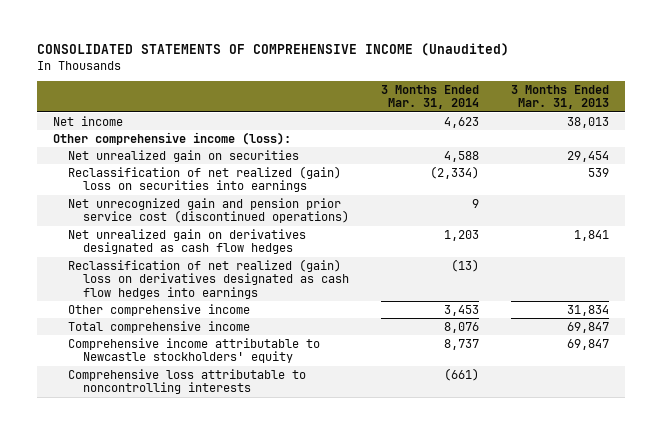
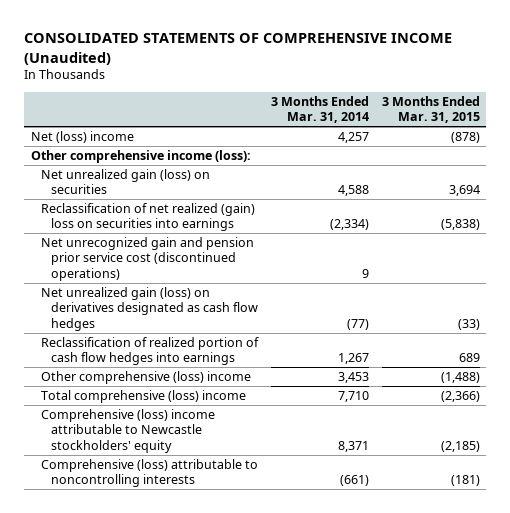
- | 3 Months Ended Mar. 31, 2014 | 3 Months Ended Mar. 31, 2013
+ | 3 Months Ended Mar. 31, 2014 | 3 Months Ended Mar. 31, 2015
- Net income | 4,623 | 38,013
+ Net (loss) income | 4,257 | (878)
- Net unrealized gain on securities | 4,588 | 29,454
+ Net unrealized gain (loss) on securities | 4,588 | 3,694
- Net unrealized gain on derivatives designated as cash flow hedges | 1,203 | 1,841
- Reclassification of net realized (gain) loss on derivatives designated as cash flow hedges into earnings | (13) |
- Other comprehensive income | 3,453 | 31,834
- Total comprehensive income | 8,076 | 69,847
- Comprehensive income attributable to Newcastle stockholders' equity | 8,737 | 69,847
- Comprehensive loss attributable to noncontrolling interests | (661) |
+ Net unrealized gain (loss) on derivatives designated as cash flow hedges | (77) | (33)
+ Reclassification of realized portion of cash flow hedges into earnings | 1,267 | 689
+ Other comprehensive (loss) income | 3,453 | (1,488)
+ Total comprehensive (loss) income | 7,710 | (2,366)
+ Comprehensive (loss) income attributable to Newcastle stockholders' equity | 8,371 | (2,185)
+ Comprehensive (loss) attributable to noncontrolling interests | (661) | (181)

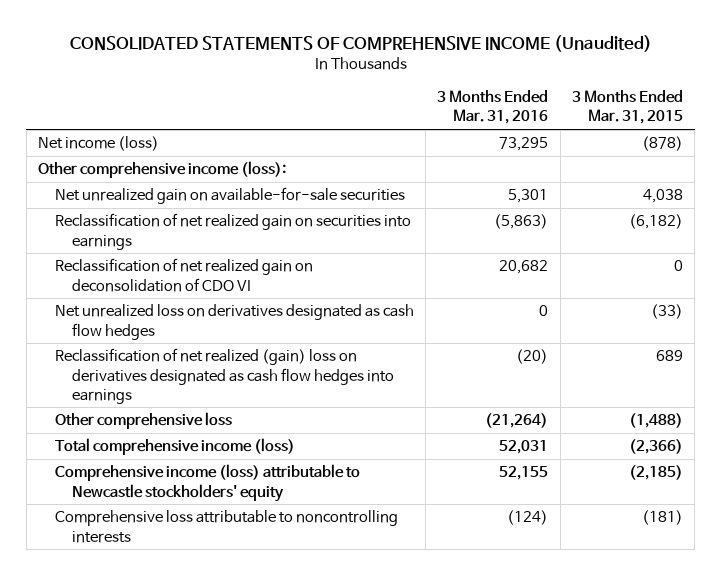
- | 3 Months Ended Mar. 31, 2014 | 3 Months Ended Mar. 31, 2015
+ | 3 Months Ended Mar. 31, 2016 | 3 Months Ended Mar. 31, 2015
- Net (loss) income | 4,257 | (878)
+ Net income (loss) | 73,295 | (878)
- Net unrealized gain (loss) on securities | 4,588 | 3,694
- Reclassification of net realized (gain) loss on securities into earnings | (2,334) | (5,838)
- Net unrecognized gain and pension prior service cost (discontinued operations) | 9 |
- Net unrealized gain (loss) on derivatives designated as cash flow hedges | (77) | (33)
- Reclassification of realized portion of cash flow hedges into earnings | 1,267 | 689
- Other comprehensive (loss) income | 3,453 | (1,488)
- Total comprehensive (loss) income | 7,710 | (2,366)
- Comprehensive (loss) income attributable to Newcastle stockholders' equity | 8,371 | (2,185)
- Comprehensive (loss) attributable to noncontrolling interests | (661) | (181)
+ Net unrealized gain on available-for-sale securities | 5,301 | 4,038
+ Reclassification of net realized gain on securities into earnings | (5,863) | (6,182)
+ Reclassification of net realized gain on deconsolidation of CDO VI | 20,682 | 0
+ Net unrealized loss on derivatives designated as cash flow hedges | 0 | (33)
+ Reclassification of net realized (gain) loss on derivatives designated as cash flow hedges into earnings | (20) | 689
+ Other comprehensive loss | (21,264) | (1,488)
+ Total comprehensive income (loss) | 52,031 | (2,366)
+ Comprehensive income (loss) attributable to Newcastle stockholders' equity | 52,155 | (2,185)
+ Comprehensive loss attributable to noncontrolling interests | (124) | (181)

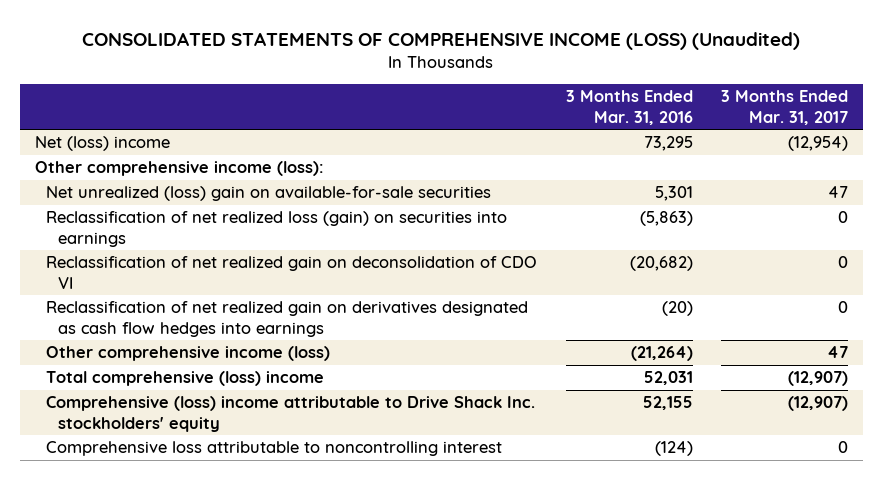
- CONSOLIDATED STATEMENTS OF COMPREHENSIVE INCOME (Unaudited)
+ CONSOLIDATED STATEMENTS OF COMPREHENSIVE INCOME (LOSS) (Unaudited)
- | 3 Months Ended Mar. 31, 2016 | 3 Months Ended Mar. 31, 2015
+ | 3 Months Ended Mar. 31, 2016 | 3 Months Ended Mar. 31, 2017
- Net income (loss) | 73,295 | (878)
+ Net (loss) income | 73,295 | (12,954)
- Net unrealized gain on available-for-sale securities | 5,301 | 4,038
- Reclassification of net realized gain on securities into earnings | (5,863) | (6,182)
- Reclassification of net realized gain on deconsolidation of CDO VI | 20,682 | 0
- Net unrealized loss on derivatives designated as cash flow hedges | 0 | (33)
- Reclassification of net realized (gain) loss on derivatives designated as cash flow hedges into earnings | (20) | 689
- Other comprehensive loss | (21,264) | (1,488)
- Total comprehensive income (loss) | 52,031 | (2,366)
- Comprehensive income (loss) attributable to Newcastle stockholders' equity | 52,155 | (2,185)
- Comprehensive loss attributable to noncontrolling interests | (124) | (181)
+ Net unrealized (loss) gain on available-for-sale securities | 5,301 | 47
+ Reclassification of net realized loss (gain) on securities into earnings | (5,863) | 0
+ Reclassification of net realized gain on deconsolidation of CDO VI | (20,682) | 0
+ Reclassification of net realized gain on derivatives designated as cash flow hedges into earnings | (20) | 0
+ Other comprehensive income (loss) | (21,264) | 47
+ Total comprehensive (loss) income | 52,031 | (12,907)
+ Comprehensive (loss) income attributable to Drive Shack Inc. stockholders' equity | 52,155 | (12,907)
+ Comprehensive loss attributable to noncontrolling interest | (124) | 0

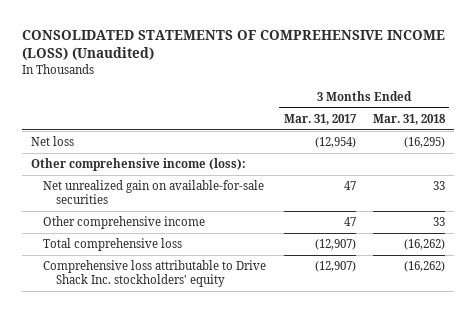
- | 3 Months Ended Mar. 31, 2016 | 3 Months Ended Mar. 31, 2017
+ | 3 Months Ended Mar. 31, 2017 | 3 Months Ended Mar. 31, 2018
- Net (loss) income | 73,295 | (12,954)
+ Net loss | (12,954) | (16,295)
- Net unrealized (loss) gain on available-for-sale securities | 5,301 | 47
- Reclassification of net realized loss (gain) on securities into earnings | (5,863) | 0
- Reclassification of net realized gain on deconsolidation of CDO VI | (20,682) | 0
- Reclassification of net realized gain on derivatives designated as cash flow hedges into earnings | (20) | 0
- Other comprehensive income (loss) | (21,264) | 47
- Total comprehensive (loss) income | 52,031 | (12,907)
- Comprehensive (loss) income attributable to Drive Shack Inc. stockholders' equity | 52,155 | (12,907)
- Comprehensive loss attributable to noncontrolling interest | (124) | 0
+ Net unrealized gain on available-for-sale securities | 47 | 33
+ Other comprehensive income | 47 | 33
+ Total comprehensive loss | (12,907) | (16,262)
+ Comprehensive loss attributable to Drive Shack Inc. stockholders' equity | (12,907) | (16,262)

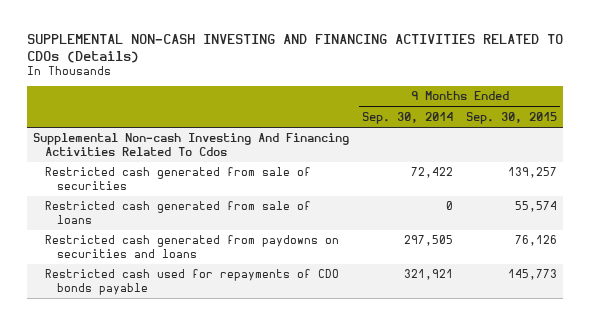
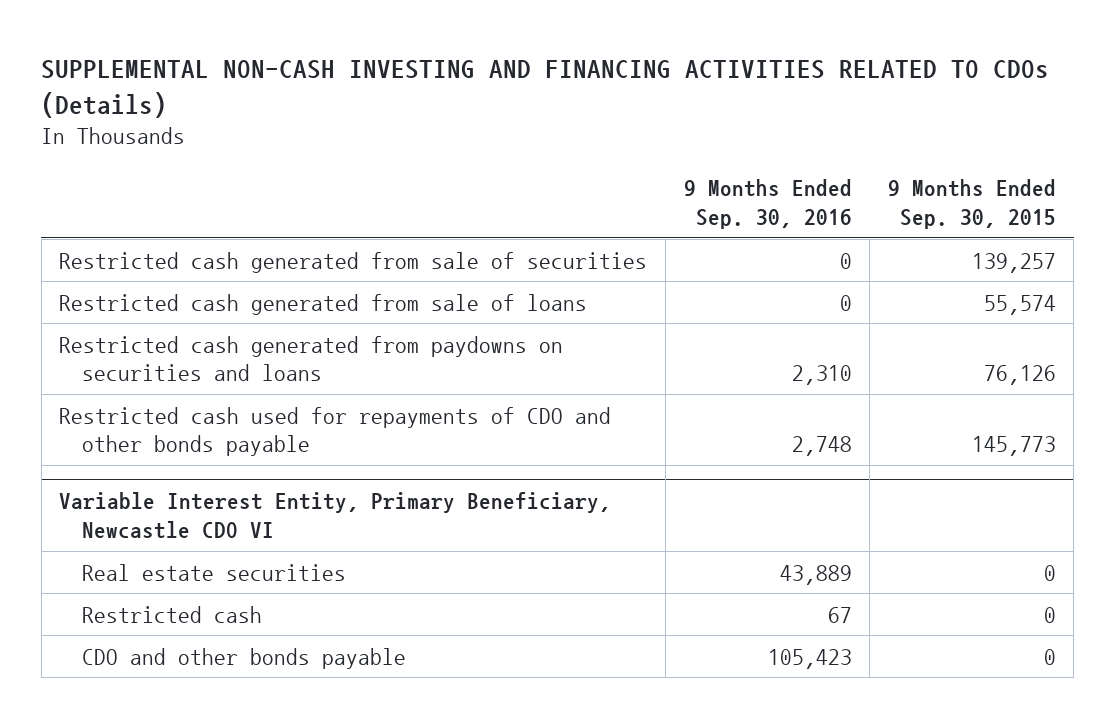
- | 9 Months Ended Sep. 30, 2014 | 9 Months Ended Sep. 30, 2015
+ | 9 Months Ended Sep. 30, 2016 | 9 Months Ended Sep. 30, 2015
- Supplemental Non-cash Investing And Financing Activities Related To Cdos
- Restricted cash used for repayments of CDO bonds payable | 321,921 | 145,773
+ Restricted cash used for repayments of CDO and other bonds payable | 2,748 | 145,773
+ Variable Interest Entity, Primary Beneficiary, Newcastle CDO VI
+ Real estate securities | 43,889 | 0
+ Restricted cash | 67 | 0
+ CDO and other bonds payable | 105,423 | 0

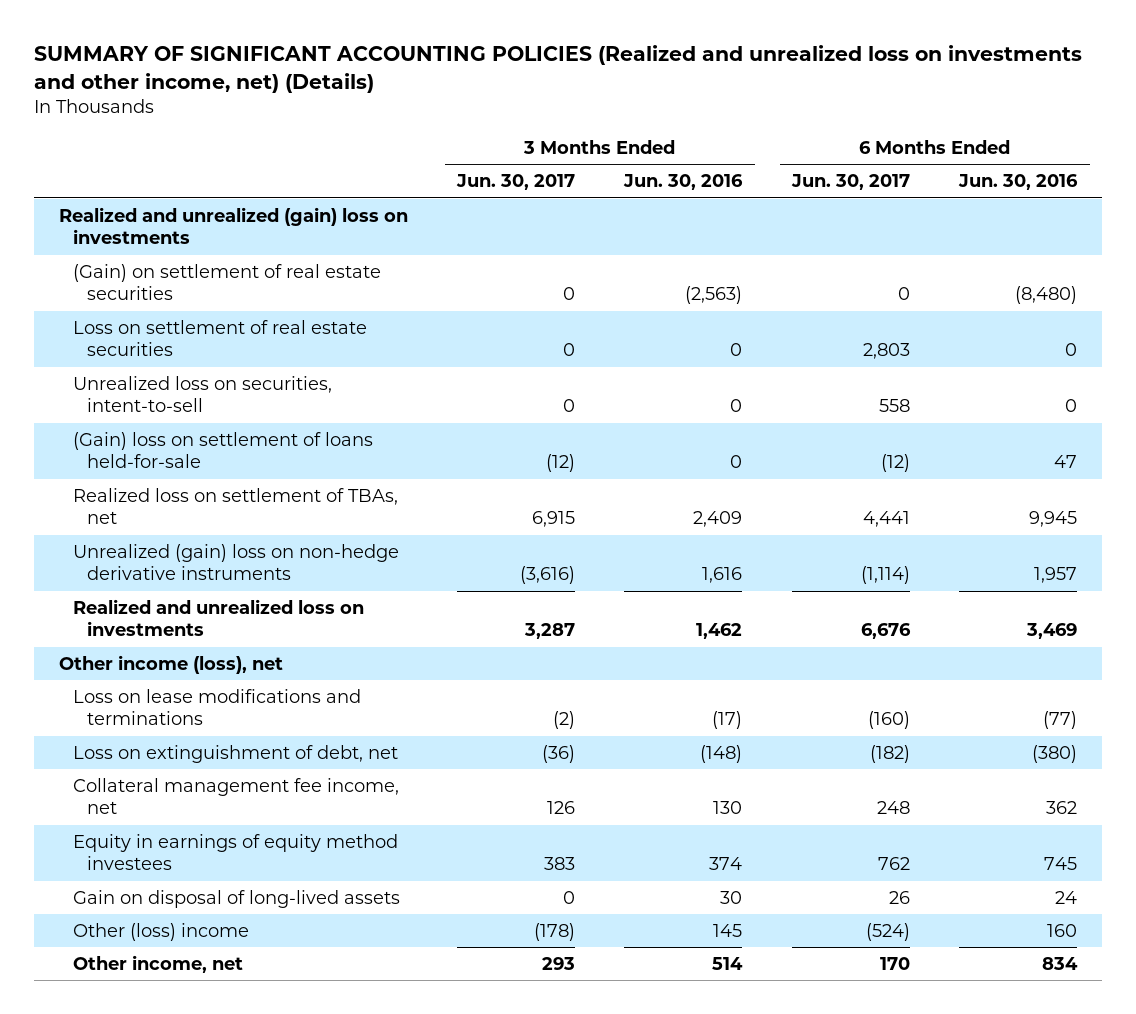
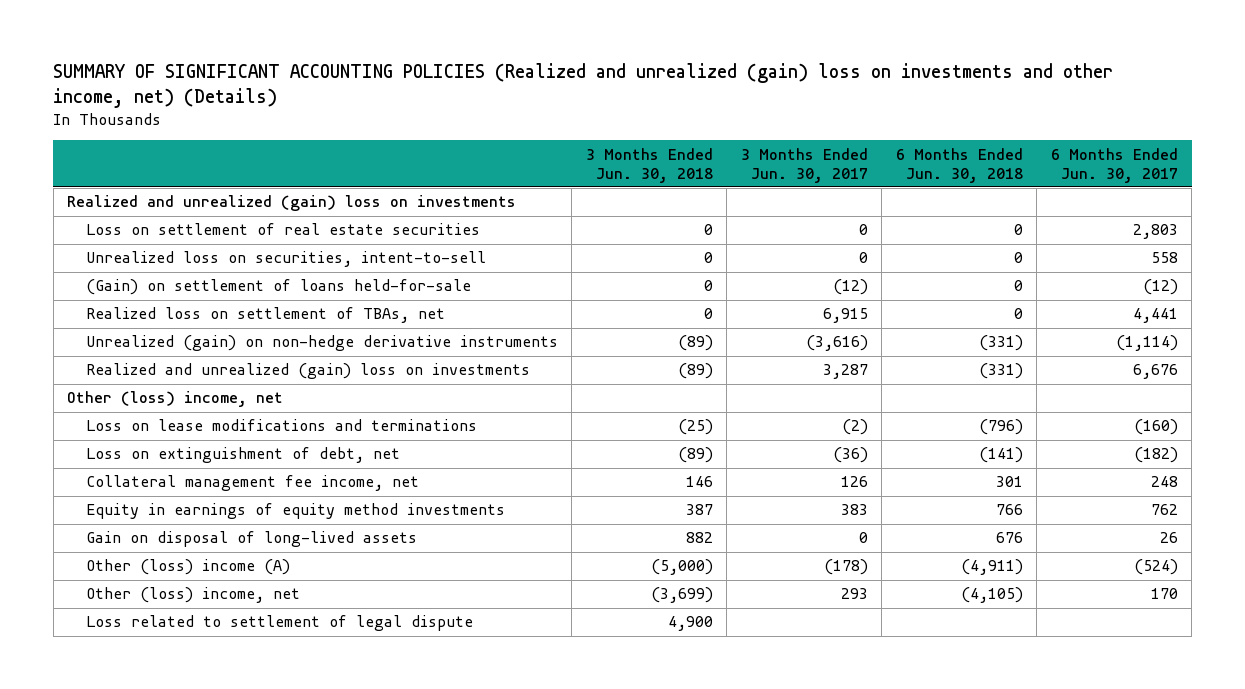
- SUMMARY OF SIGNIFICANT ACCOUNTING POLICIES (Realized and unrealized loss on investments and other income, net) (Details)
+ SUMMARY OF SIGNIFICANT ACCOUNTING POLICIES (Realized and unrealized (gain) loss on investments and other income, net) (Details)
- | 3 Months Ended Jun. 30, 2017 | 3 Months Ended Jun. 30, 2016 | 6 Months Ended Jun. 30, 2017 | 6 Months Ended Jun. 30, 2016
+ | 3 Months Ended Jun. 30, 2018 | 3 Months Ended Jun. 30, 2017 | 6 Months Ended Jun. 30, 2018 | 6 Months Ended Jun. 30, 2017
- (Gain) on settlement of real estate securities | 0 | (2,563) | 0 | (8,480)
- (Gain) loss on settlement of loans held-for-sale | (12) | 0 | (12) | 47
+ (Gain) on settlement of loans held-for-sale | 0 | (12) | 0 | (12)
- Unrealized (gain) loss on non-hedge derivative instruments | (3,616) | 1,616 | (1,114) | 1,957
- Realized and unrealized loss on investments | 3,287 | 1,462 | 6,676 | 3,469
- Other income (loss), net
+ Unrealized (gain) on non-hedge derivative instruments | (89) | (3,616) | (331) | (1,114)
+ Realized and unrealized (gain) loss on investments | (89) | 3,287 | (331) | 6,676
+ Other (loss) income, net
- Equity in earnings of equity method investees | 383 | 374 | 762 | 745
+ Equity in earnings of equity method investments | 387 | 383 | 766 | 762
- Other (loss) income | (178) | 145 | (524) | 160
- Other income, net | 293 | 514 | 170 | 834
+ Other (loss) income (A) | (5,000) | (178) | (4,911) | (524)
+ Other (loss) income, net | (3,699) | 293 | (4,105) | 170
+ Loss related to settlement of legal dispute | 4,900 | | |

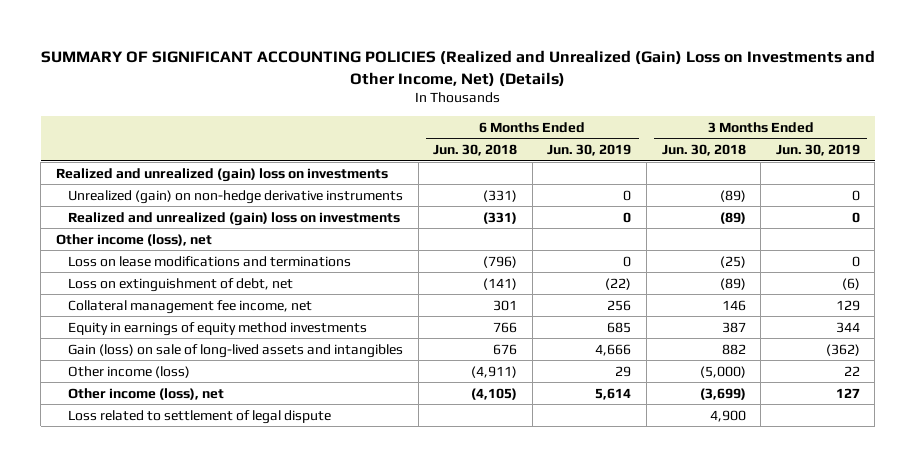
- SUMMARY OF SIGNIFICANT ACCOUNTING POLICIES (Realized and unrealized (gain) loss on investments and other income, net) (Details)
+ SUMMARY OF SIGNIFICANT ACCOUNTING POLICIES (Realized and Unrealized (Gain) Loss on Investments and Other Income, Net) (Details)
- | 3 Months Ended Jun. 30, 2018 | 3 Months Ended Jun. 30, 2017 | 6 Months Ended Jun. 30, 2018 | 6 Months Ended Jun. 30, 2017
+ | 6 Months Ended Jun. 30, 2018 | 6 Months Ended Jun. 30, 2019 | 3 Months Ended Jun. 30, 2018 | 3 Months Ended Jun. 30, 2019
- Loss on settlement of real estate securities | 0 | 0 | 0 | 2,803
- Unrealized loss on securities, intent-to-sell | 0 | 0 | 0 | 558
- (Gain) on settlement of loans held-for-sale | 0 | (12) | 0 | (12)
- Realized loss on settlement of TBAs, net | 0 | 6,915 | 0 | 4,441
- Other (loss) income, net
+ Other income (loss), net
- Gain on disposal of long-lived assets | 882 | 0 | 676 | 26
- Other (loss) income (A) | (5,000) | (178) | (4,911) | (524)
- Other (loss) income, net | (3,699) | 293 | (4,105) | 170
+ Gain (loss) on sale of long-lived assets and intangibles | 676 | 4,666 | 882 | (362)
+ Other income (loss) | (4,911) | 29 | (5,000) | 22
+ Other income (loss), net | (4,105) | 5,614 | (3,699) | 127

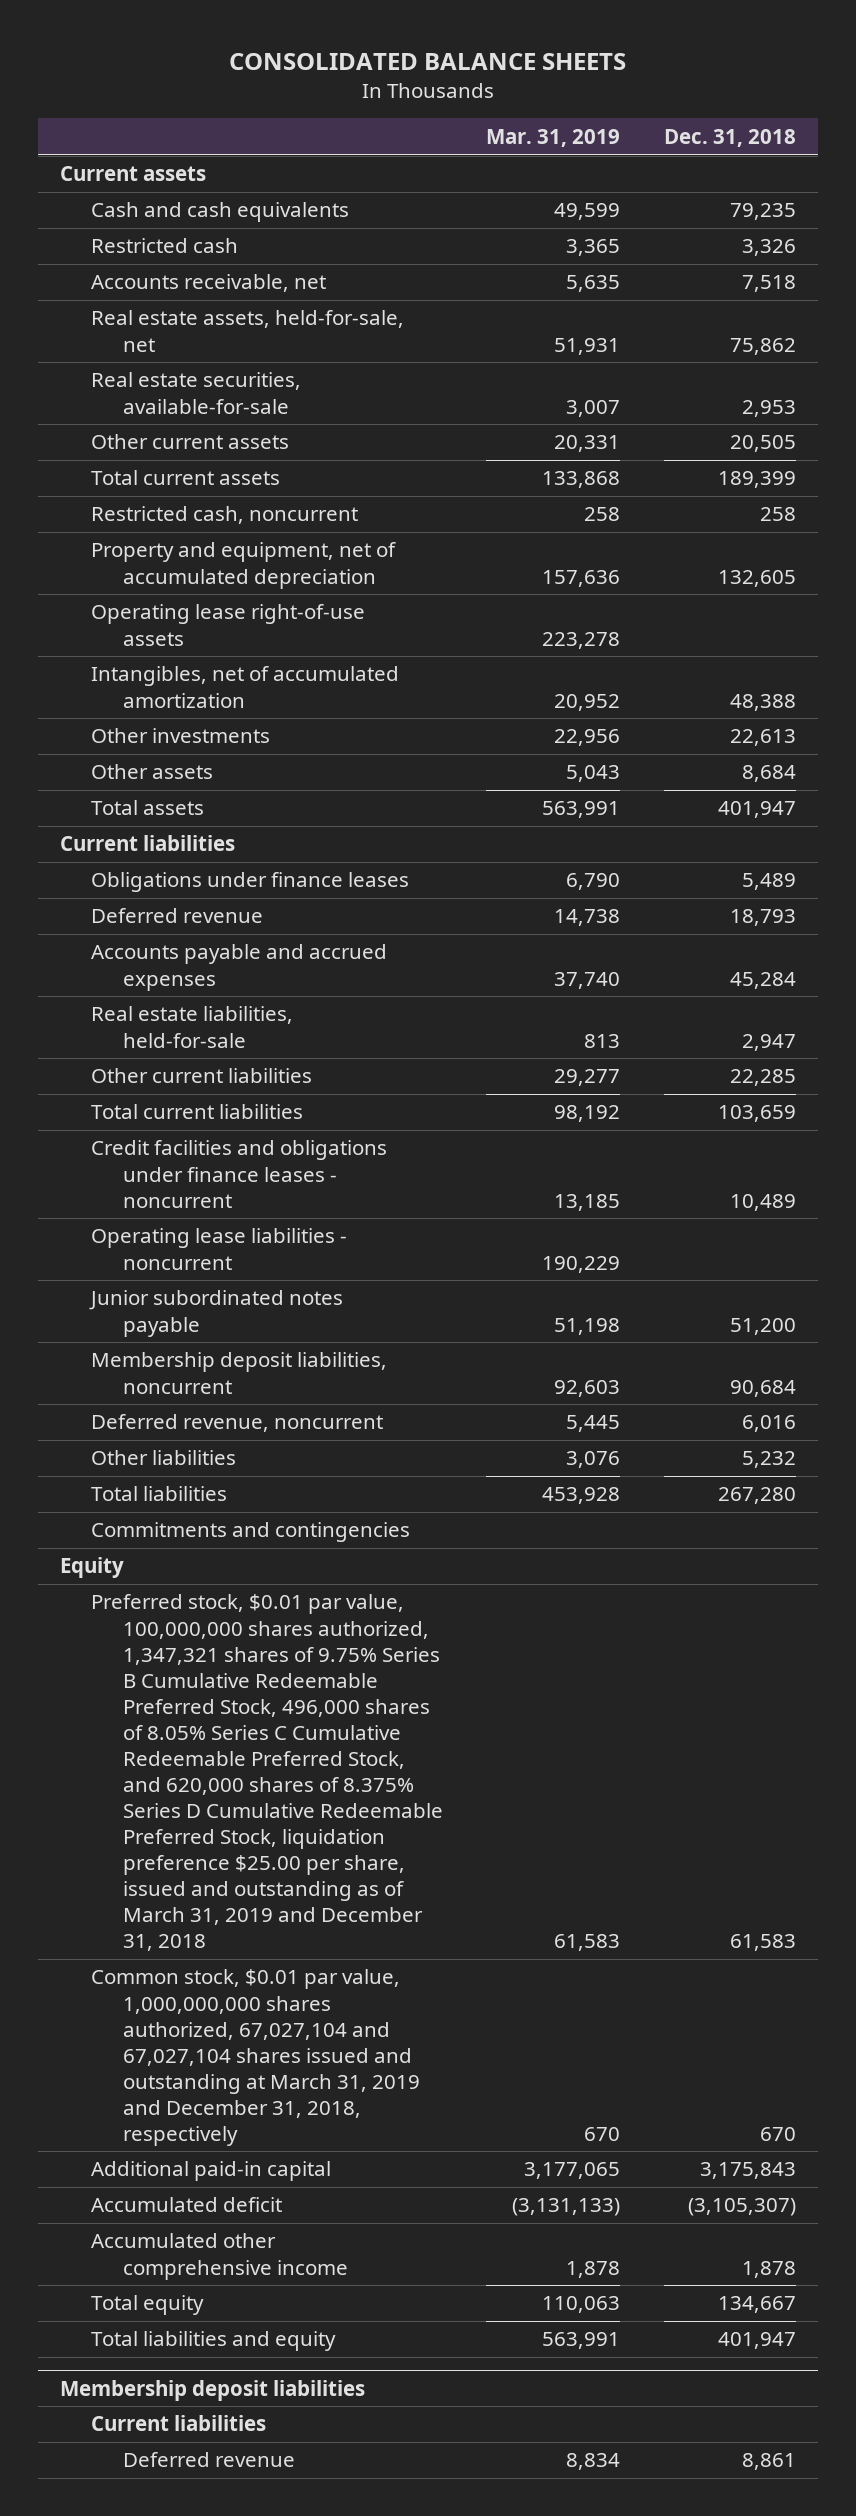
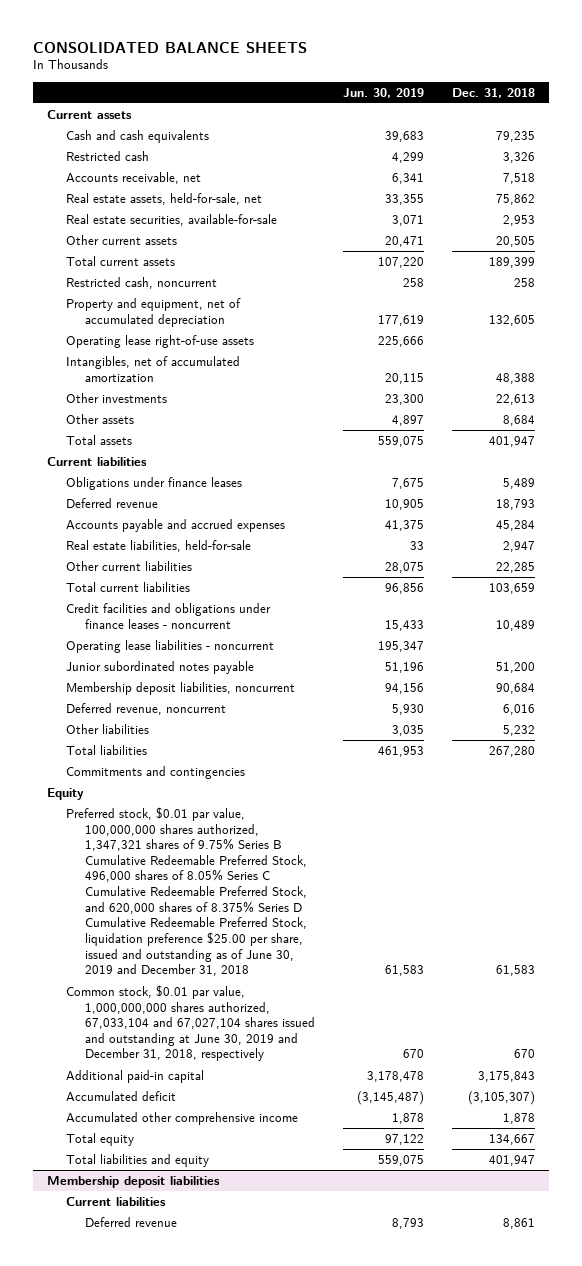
- | Mar. 31, 2019 | Dec. 31, 2018
+ | Jun. 30, 2019 | Dec. 31, 2018
- Preferred stock, $0.01 par value, 100,000,000 shares authorized, 1,347,321 shares of 9.75% Series B Cumulative Redeemable Preferred Stock, 496,000 shares of 8.05% Series C Cumulative Redeemable Preferred Stock, and 620,000 shares of 8.375% Series D Cumulative Redeemable Preferred Stock, liquidation preference $25.00 per share, issued and outstanding as of March 31, 2019 and December 31, 2018 | 61,583 | 61,583
- Common stock, $0.01 par value, 1,000,000,000 shares authorized, 67,027,104 and 67,027,104 shares issued and outstanding at March 31, 2019 and December 31, 2018, respectively | 670 | 670
+ Preferred stock, $0.01 par value, 100,000,000 shares authorized, 1,347,321 shares of 9.75% Series B Cumulative Redeemable Preferred Stock, 496,000 shares of 8.05% Series C Cumulative Redeemable Preferred Stock, and 620,000 shares of 8.375% Series D Cumulative Redeemable Preferred Stock, liquidation preference $25.00 per share, issued and outstanding as of June 30, 2019 and December 31, 2018 | 61,583 | 61,583
+ Common stock, $0.01 par value, 1,000,000,000 shares authorized, 67,033,104 and 67,027,104 shares issued and outstanding at June 30, 2019 and December 31, 2018, respectively | 670 | 670

